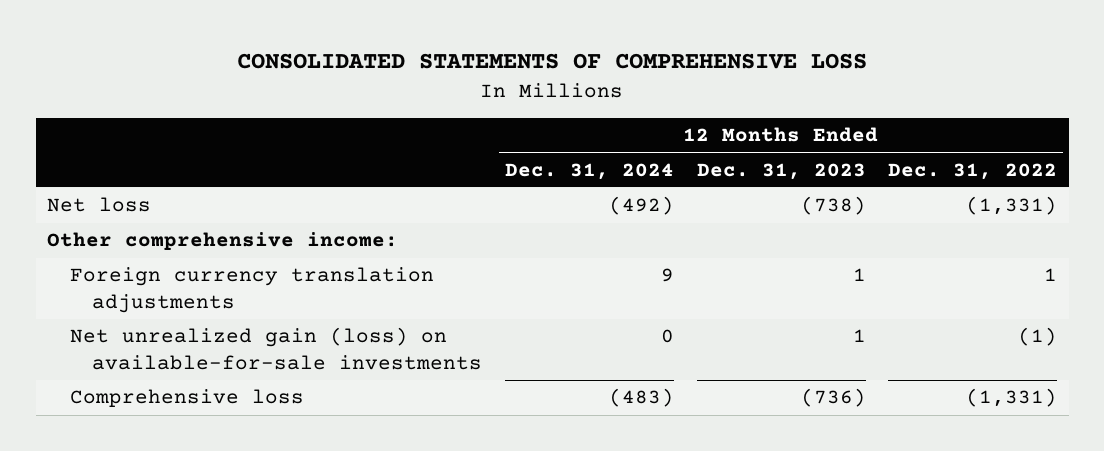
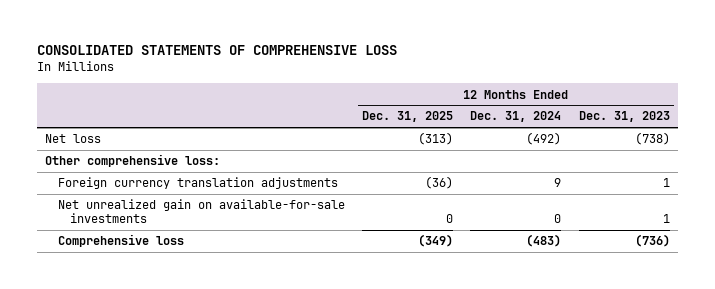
- | 12 Months Ended Dec. 31, 2024 | 12 Months Ended Dec. 31, 2023 | 12 Months Ended Dec. 31, 2022
+ | 12 Months Ended Dec. 31, 2025 | 12 Months Ended Dec. 31, 2024 | 12 Months Ended Dec. 31, 2023
- Other comprehensive income:
+ Other comprehensive loss:
- Net unrealized gain (loss) on available-for-sale investments | 0 | 1 | (1)
+ Net unrealized gain on available-for-sale investments | 0 | 0 | 1

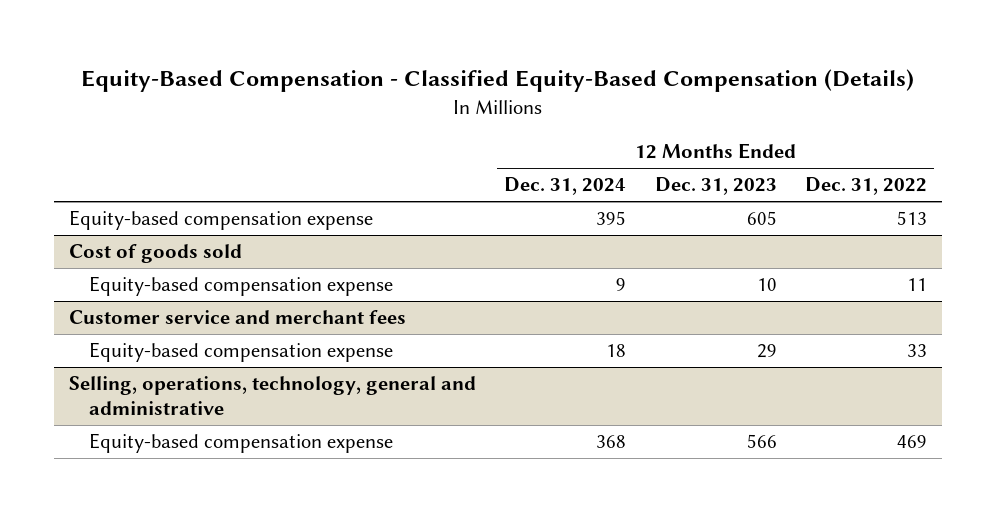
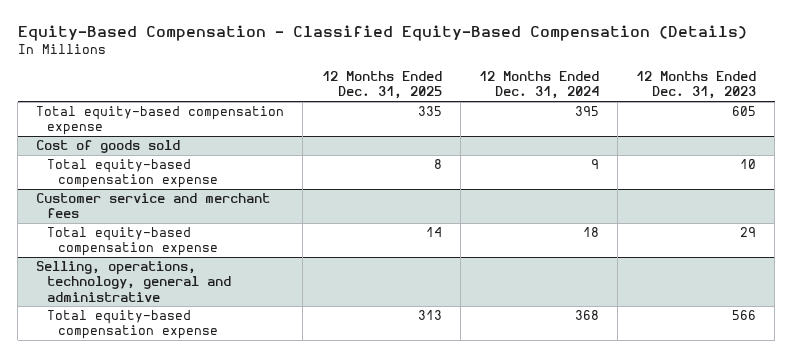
- | 12 Months Ended Dec. 31, 2024 | 12 Months Ended Dec. 31, 2023 | 12 Months Ended Dec. 31, 2022
+ | 12 Months Ended Dec. 31, 2025 | 12 Months Ended Dec. 31, 2024 | 12 Months Ended Dec. 31, 2023
- Equity-based compensation expense | 395 | 605 | 513
+ Total equity-based compensation expense | 335 | 395 | 605
@ Cost of goods sold
- Equity-based compensation expense | 9 | 10 | 11
+ Total equity-based compensation expense | 8 | 9 | 10
@ Customer service and merchant fees
- Equity-based compensation expense | 18 | 29 | 33
+ Total equity-based compensation expense | 14 | 18 | 29
@ Selling, operations, technology, general and administrative
- Equity-based compensation expense | 368 | 566 | 469
+ Total equity-based compensation expense | 313 | 368 | 566

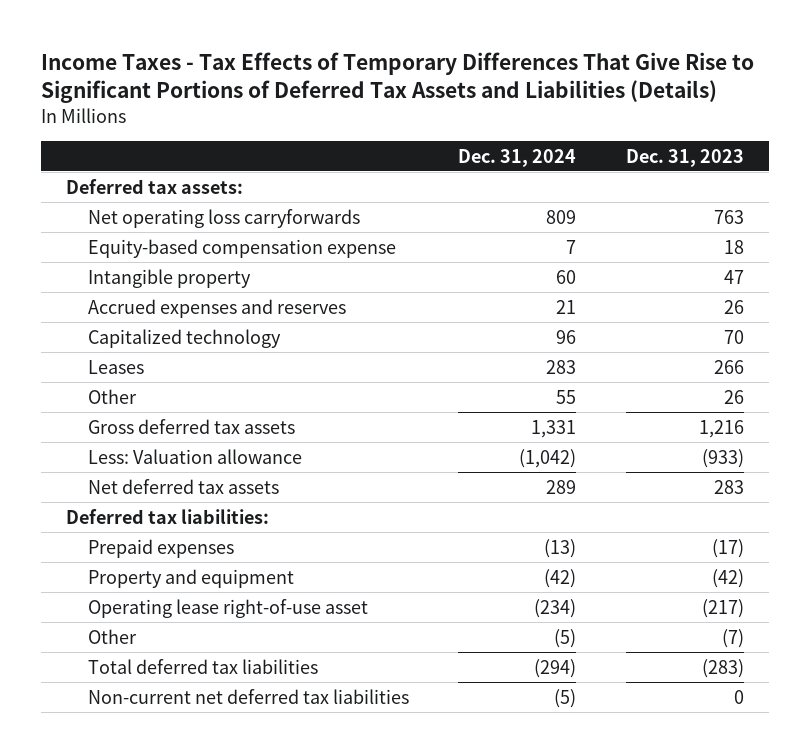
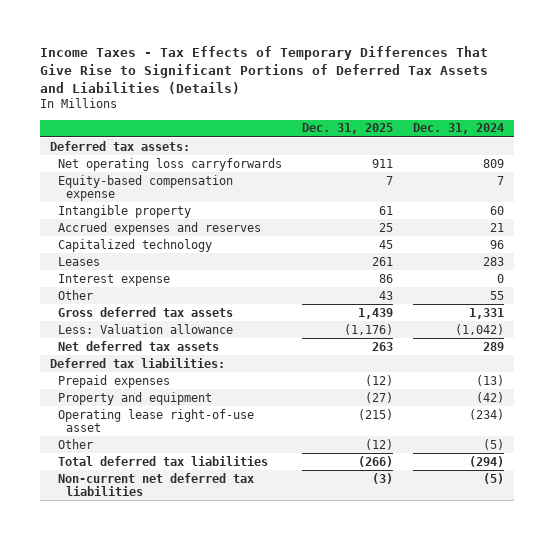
- | Dec. 31, 2024 | Dec. 31, 2023
+ | Dec. 31, 2025 | Dec. 31, 2024
+ Interest expense | 86 | 0

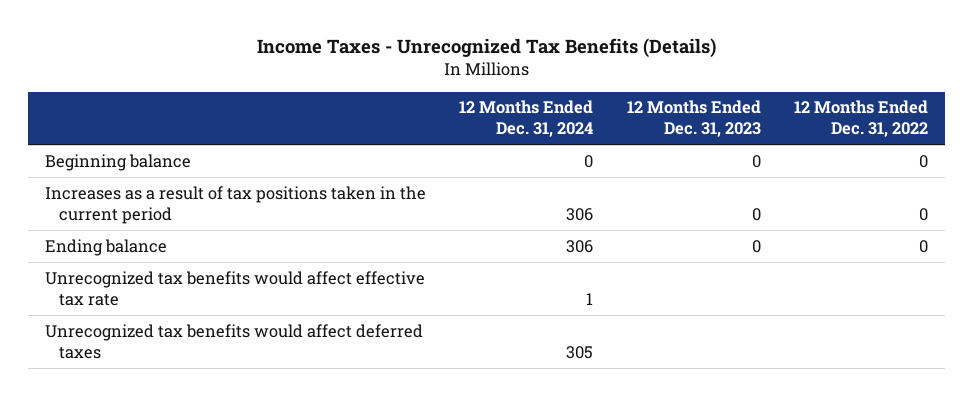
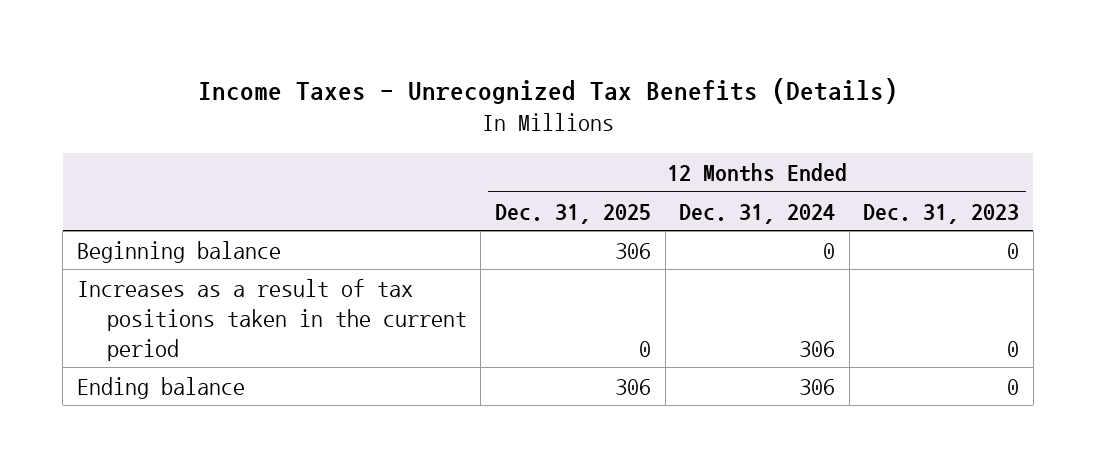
- | 12 Months Ended Dec. 31, 2024 | 12 Months Ended Dec. 31, 2023 | 12 Months Ended Dec. 31, 2022
+ | 12 Months Ended Dec. 31, 2025 | 12 Months Ended Dec. 31, 2024 | 12 Months Ended Dec. 31, 2023
- Unrecognized tax benefits would affect effective tax rate | 1 | |
- Unrecognized tax benefits would affect deferred taxes | 305 | |

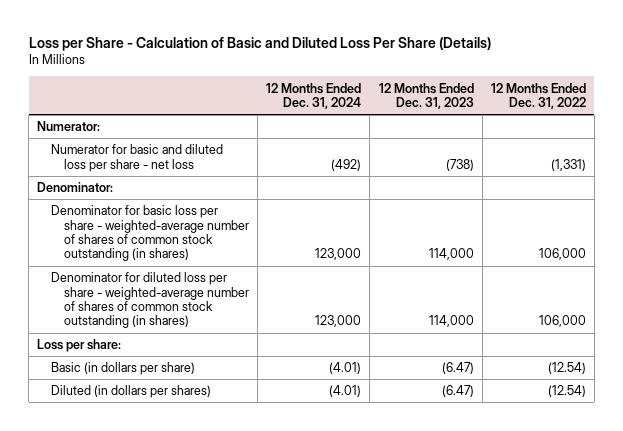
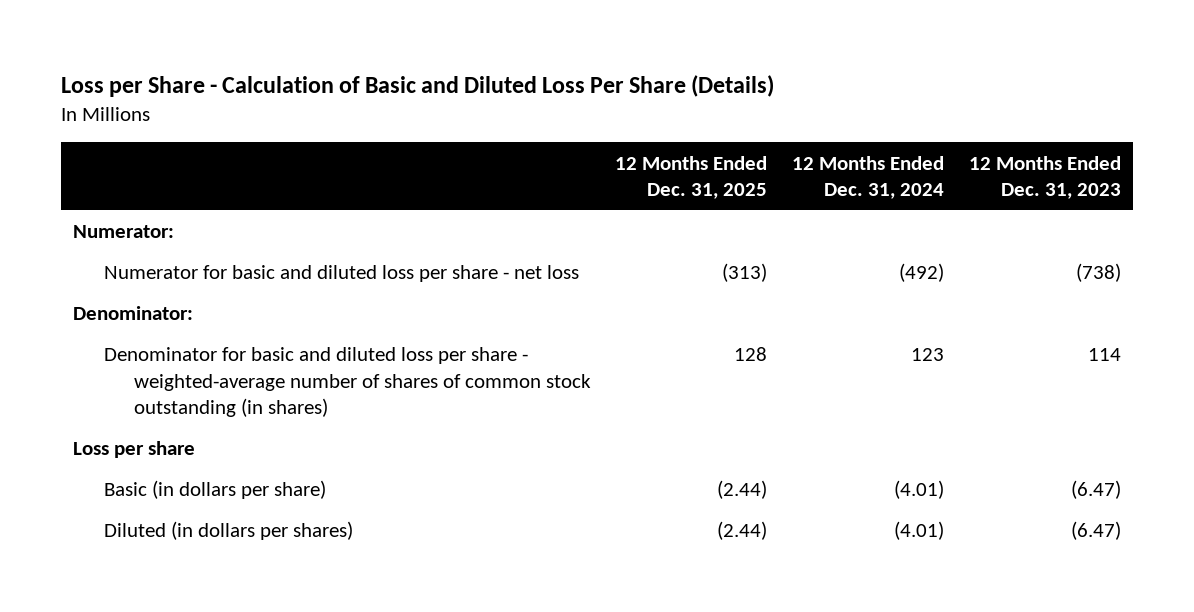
- | 12 Months Ended Dec. 31, 2024 | 12 Months Ended Dec. 31, 2023 | 12 Months Ended Dec. 31, 2022
+ | 12 Months Ended Dec. 31, 2025 | 12 Months Ended Dec. 31, 2024 | 12 Months Ended Dec. 31, 2023
- Denominator for basic loss per share - weighted-average number of shares of common stock outstanding (in shares) | 123,000 | 114,000 | 106,000
- Denominator for diluted loss per share - weighted-average number of shares of common stock outstanding (in shares) | 123,000 | 114,000 | 106,000
- Loss per share:
+ Denominator for basic and diluted loss per share - weighted-average number of shares of common stock outstanding (in shares) | 128 | 123 | 114
+ Loss per share

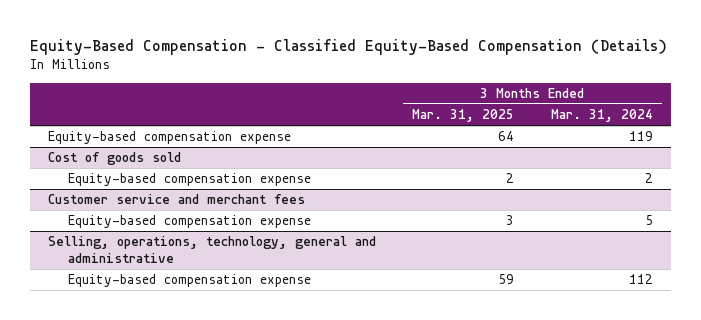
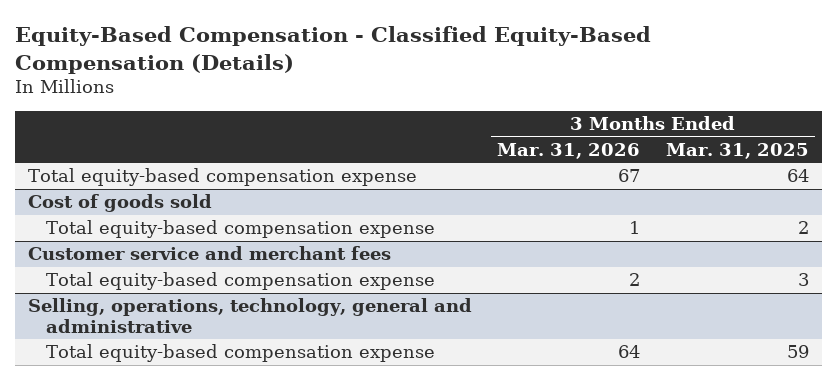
- | 3 Months Ended Mar. 31, 2025 | 3 Months Ended Mar. 31, 2024
+ | 3 Months Ended Mar. 31, 2026 | 3 Months Ended Mar. 31, 2025
- Equity-based compensation expense | 64 | 119
+ Total equity-based compensation expense | 67 | 64
@ Cost of goods sold
- Equity-based compensation expense | 2 | 2
+ Total equity-based compensation expense | 1 | 2
@ Customer service and merchant fees
- Equity-based compensation expense | 3 | 5
+ Total equity-based compensation expense | 2 | 3
@ Selling, operations, technology, general and administrative
- Equity-based compensation expense | 59 | 112
+ Total equity-based compensation expense | 64 | 59

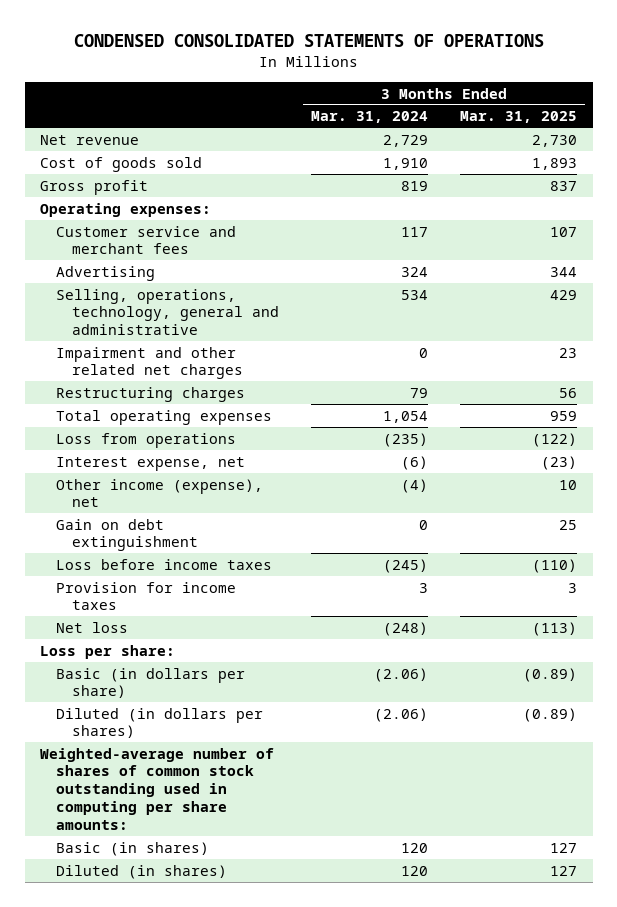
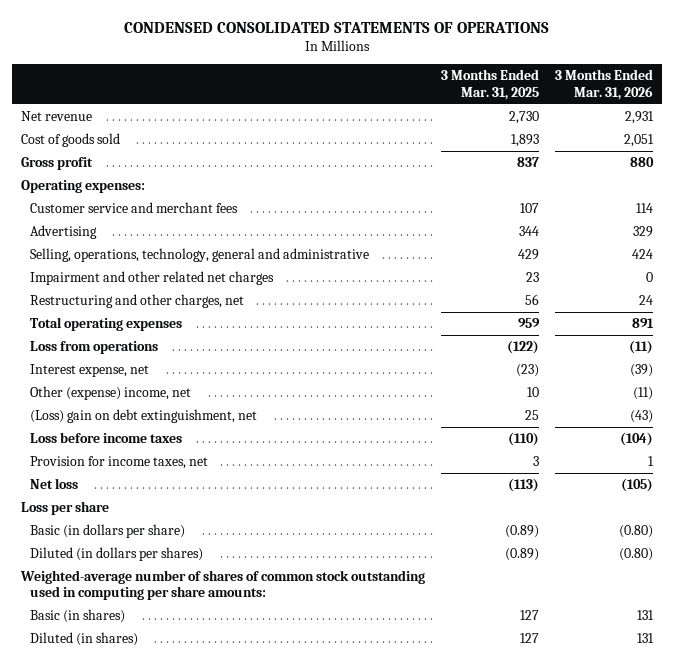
- | 3 Months Ended Mar. 31, 2024 | 3 Months Ended Mar. 31, 2025
+ | 3 Months Ended Mar. 31, 2025 | 3 Months Ended Mar. 31, 2026
- Restructuring charges | 79 | 56
+ Restructuring and other charges, net | 56 | 24
- Other income (expense), net | (4) | 10
- Gain on debt extinguishment | 0 | 25
+ Other (expense) income, net | 10 | (11)
+ (Loss) gain on debt extinguishment, net | 25 | (43)
- Provision for income taxes | 3 | 3
+ Provision for income taxes, net | 3 | 1
- Loss per share:
+ Loss per share

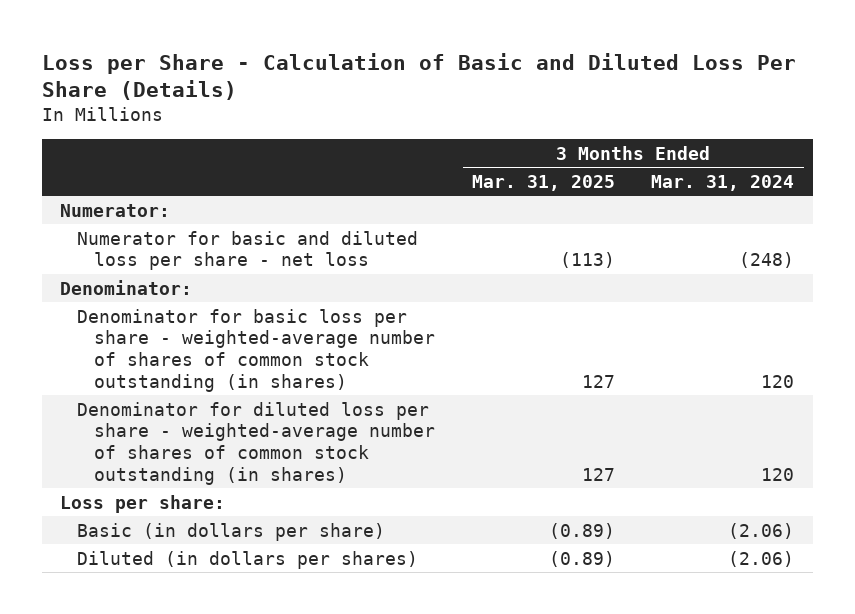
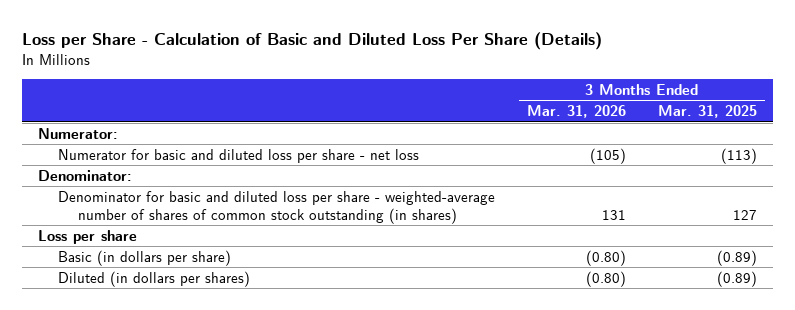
- | 3 Months Ended Mar. 31, 2025 | 3 Months Ended Mar. 31, 2024
+ | 3 Months Ended Mar. 31, 2026 | 3 Months Ended Mar. 31, 2025
- Denominator for basic loss per share - weighted-average number of shares of common stock outstanding (in shares) | 127 | 120
- Denominator for diluted loss per share - weighted-average number of shares of common stock outstanding (in shares) | 127 | 120
- Loss per share:
+ Denominator for basic and diluted loss per share - weighted-average number of shares of common stock outstanding (in shares) | 131 | 127
+ Loss per share

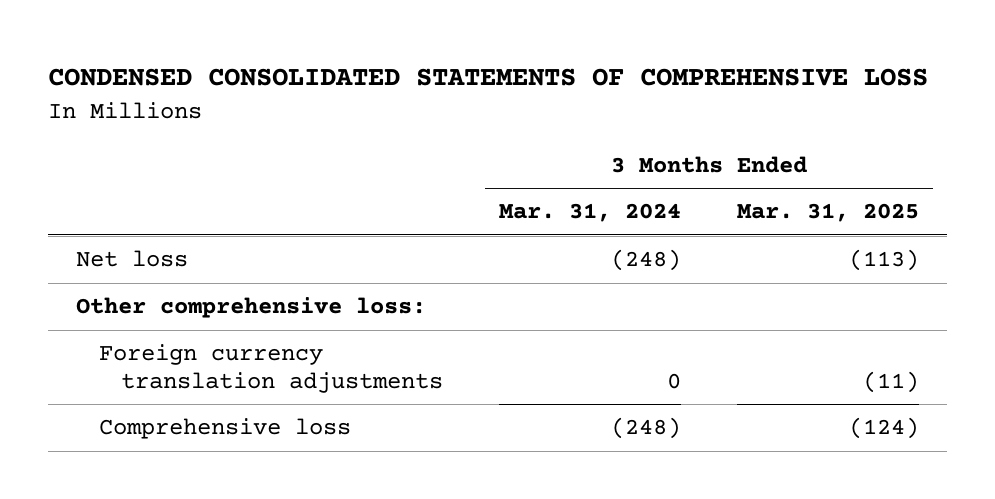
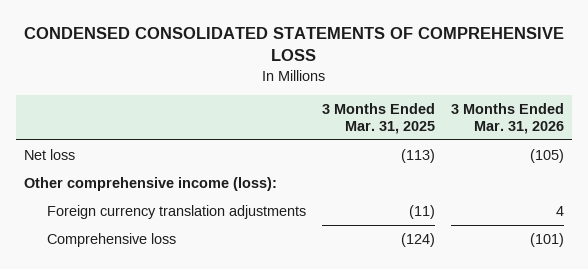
- | 3 Months Ended Mar. 31, 2024 | 3 Months Ended Mar. 31, 2025
+ | 3 Months Ended Mar. 31, 2025 | 3 Months Ended Mar. 31, 2026
- Other comprehensive loss:
+ Other comprehensive income (loss):

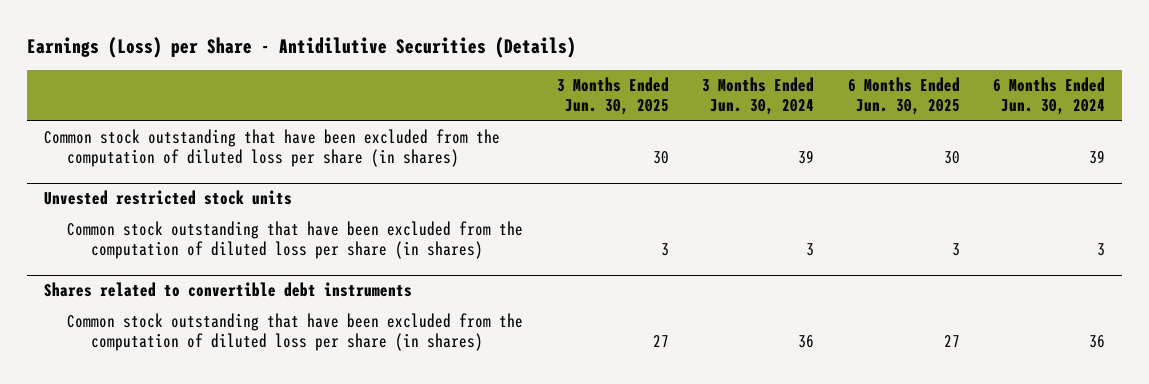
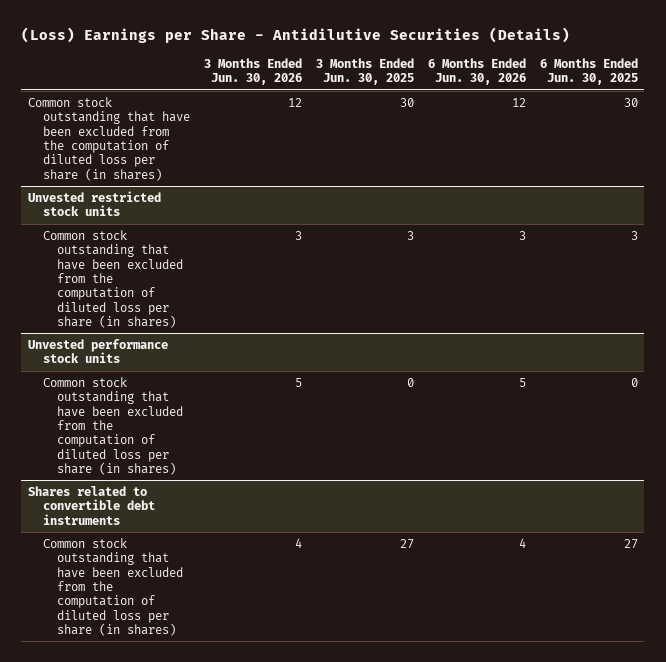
- Earnings (Loss) per Share - Antidilutive Securities (Details)
+ (Loss) Earnings per Share - Antidilutive Securities (Details)
- | 3 Months Ended Jun. 30, 2025 | 3 Months Ended Jun. 30, 2024 | 6 Months Ended Jun. 30, 2025 | 6 Months Ended Jun. 30, 2024
+ | 3 Months Ended Jun. 30, 2026 | 3 Months Ended Jun. 30, 2025 | 6 Months Ended Jun. 30, 2026 | 6 Months Ended Jun. 30, 2025
+ Unvested performance stock units
+ Common stock outstanding that have been excluded from the computation of diluted loss per share (in shares) | 5 | 0 | 5 | 0

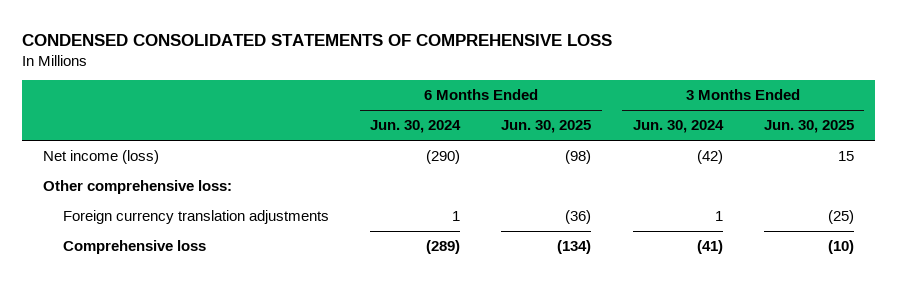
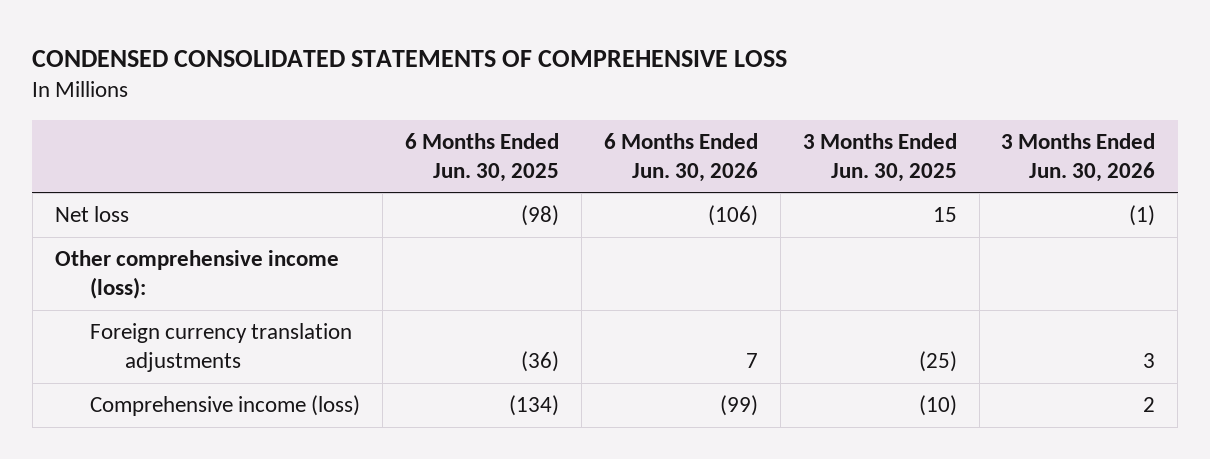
- | 6 Months Ended Jun. 30, 2024 | 6 Months Ended Jun. 30, 2025 | 3 Months Ended Jun. 30, 2024 | 3 Months Ended Jun. 30, 2025
+ | 6 Months Ended Jun. 30, 2025 | 6 Months Ended Jun. 30, 2026 | 3 Months Ended Jun. 30, 2025 | 3 Months Ended Jun. 30, 2026
- Net income (loss) | (290) | (98) | (42) | 15
- Other comprehensive loss:
+ Net loss | (98) | (106) | 15 | (1)
+ Other comprehensive income (loss):
- Comprehensive loss | (289) | (134) | (41) | (10)
+ Comprehensive income (loss) | (134) | (99) | (10) | 2

